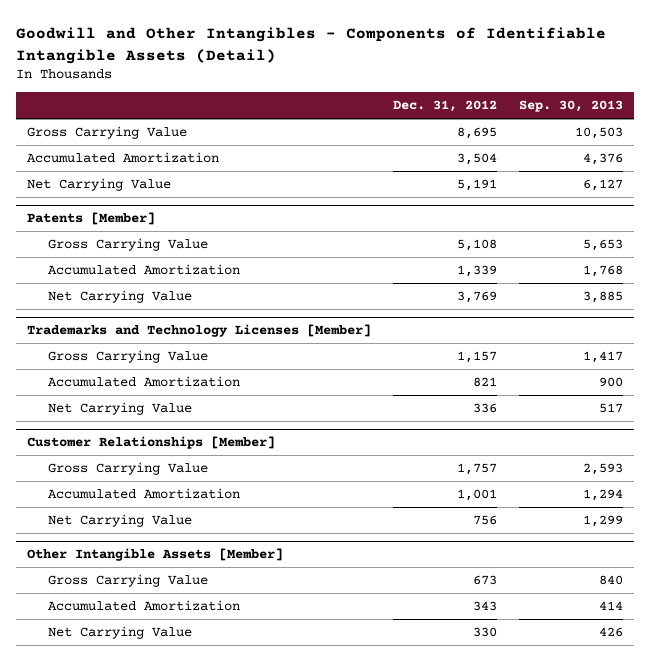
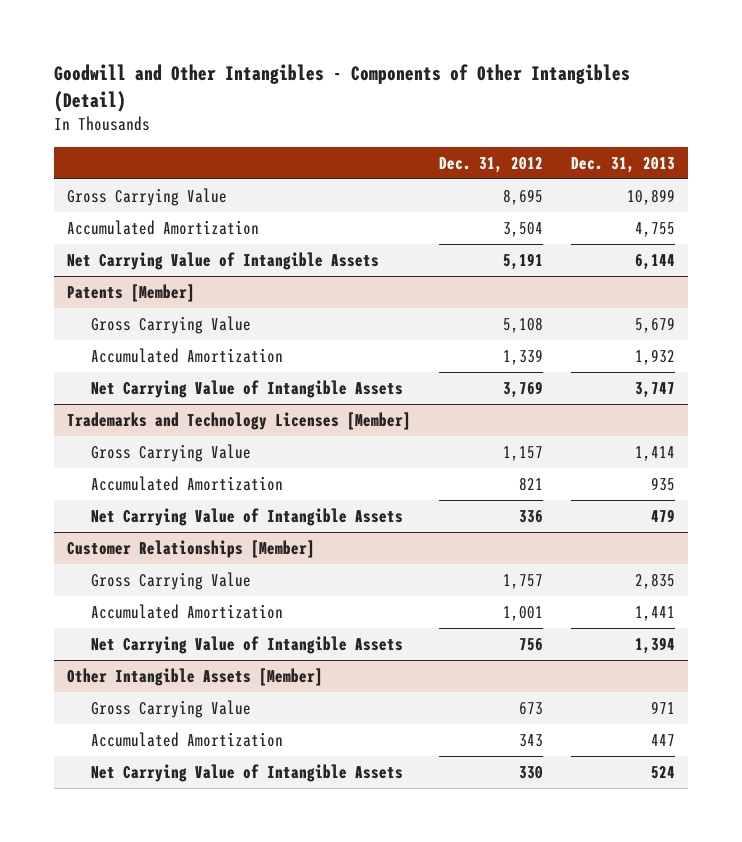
- Goodwill and Other Intangibles - Components of Identifiable Intangible Assets (Detail)
+ Goodwill and Other Intangibles - Components of Other Intangibles (Detail)
- | Dec. 31, 2012 | Sep. 30, 2013
+ | Dec. 31, 2012 | Dec. 31, 2013
- Net Carrying Value | 5,191 | 6,127
+ Net Carrying Value of Intangible Assets | 5,191 | 6,144
@ Patents [Member]
- Net Carrying Value | 3,769 | 3,885
+ Net Carrying Value of Intangible Assets | 3,769 | 3,747
@ Trademarks and Technology Licenses [Member]
- Net Carrying Value | 336 | 517
+ Net Carrying Value of Intangible Assets | 336 | 479
@ Customer Relationships [Member]
- Net Carrying Value | 756 | 1,299
+ Net Carrying Value of Intangible Assets | 756 | 1,394
@ Other Intangible Assets [Member]
- Net Carrying Value | 330 | 426
+ Net Carrying Value of Intangible Assets | 330 | 524

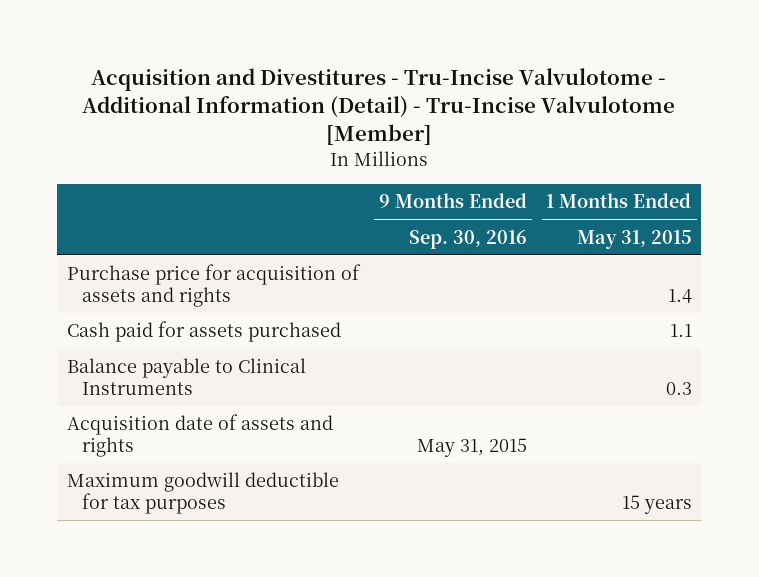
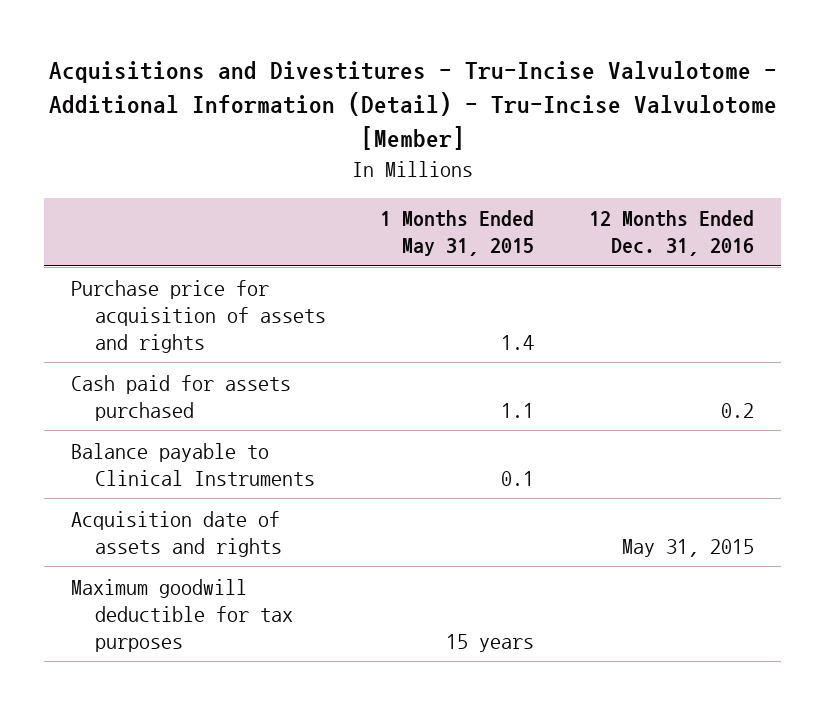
- Acquisition and Divestitures - Tru-Incise Valvulotome - Additional Information (Detail) - Tru-Incise Valvulotome [Member]
+ Acquisitions and Divestitures - Tru-Incise Valvulotome - Additional Information (Detail) - Tru-Incise Valvulotome [Member]
- | 9 Months Ended Sep. 30, 2016 | 1 Months Ended May 31, 2015
+ | 1 Months Ended May 31, 2015 | 12 Months Ended Dec. 31, 2016
- Balance payable to Clinical Instruments | | 0.3
+ Balance payable to Clinical Instruments | 0.1 |

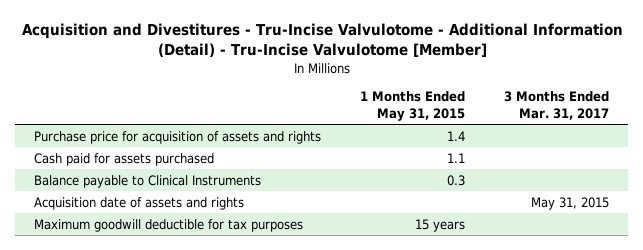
- Acquisitions and Divestitures - Tru-Incise Valvulotome - Additional Information (Detail) - Tru-Incise Valvulotome [Member]
+ Acquisition and Divestitures - Tru-Incise Valvulotome - Additional Information (Detail) - Tru-Incise Valvulotome [Member]
- | 1 Months Ended May 31, 2015 | 12 Months Ended Dec. 31, 2016
+ | 1 Months Ended May 31, 2015 | 3 Months Ended Mar. 31, 2017
- Balance payable to Clinical Instruments | 0.1 |
+ Balance payable to Clinical Instruments | 0.3 |

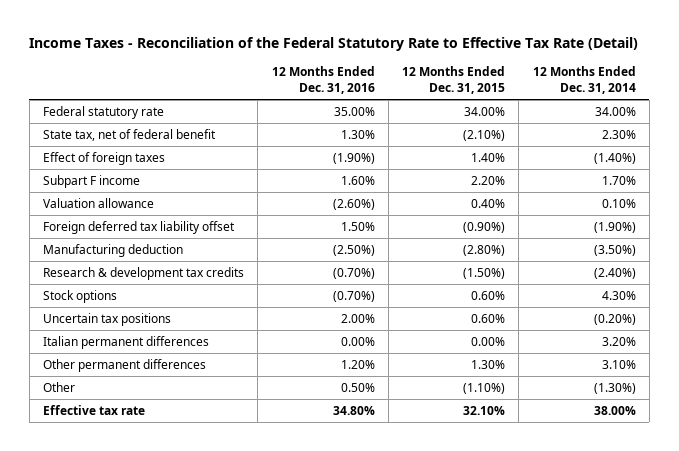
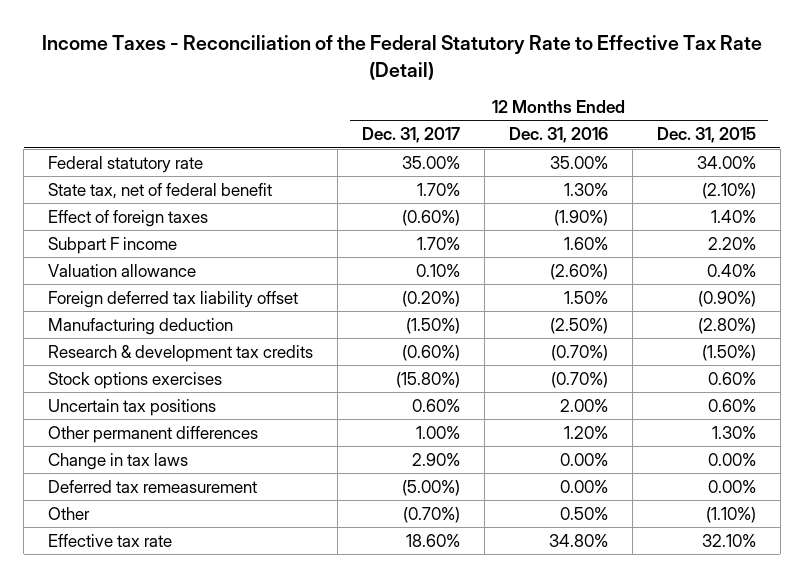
- | 12 Months Ended Dec. 31, 2016 | 12 Months Ended Dec. 31, 2015 | 12 Months Ended Dec. 31, 2014
+ | 12 Months Ended Dec. 31, 2017 | 12 Months Ended Dec. 31, 2016 | 12 Months Ended Dec. 31, 2015
- Stock options | (0.70%) | 0.60% | 4.30%
+ Stock options exercises | (15.80%) | (0.70%) | 0.60%
- Italian permanent differences | 0.00% | 0.00% | 3.20%
+ Change in tax laws | 2.90% | 0.00% | 0.00%
+ Deferred tax remeasurement | (5.00%) | 0.00% | 0.00%

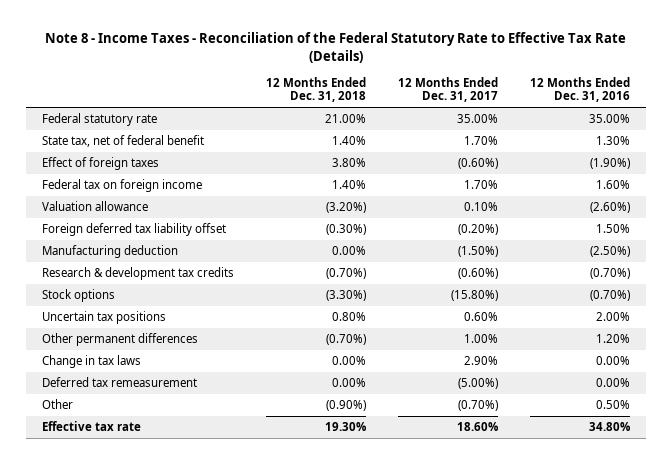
- Income Taxes - Reconciliation of the Federal Statutory Rate to Effective Tax Rate (Detail)
+ Note 8 - Income Taxes - Reconciliation of the Federal Statutory Rate to Effective Tax Rate (Details)
- | 12 Months Ended Dec. 31, 2017 | 12 Months Ended Dec. 31, 2016 | 12 Months Ended Dec. 31, 2015
+ | 12 Months Ended Dec. 31, 2018 | 12 Months Ended Dec. 31, 2017 | 12 Months Ended Dec. 31, 2016
- Subpart F income | 1.70% | 1.60% | 2.20%
+ Federal tax on foreign income | 1.40% | 1.70% | 1.60%
- Stock options exercises | (15.80%) | (0.70%) | 0.60%
+ Stock options | (3.30%) | (15.80%) | (0.70%)

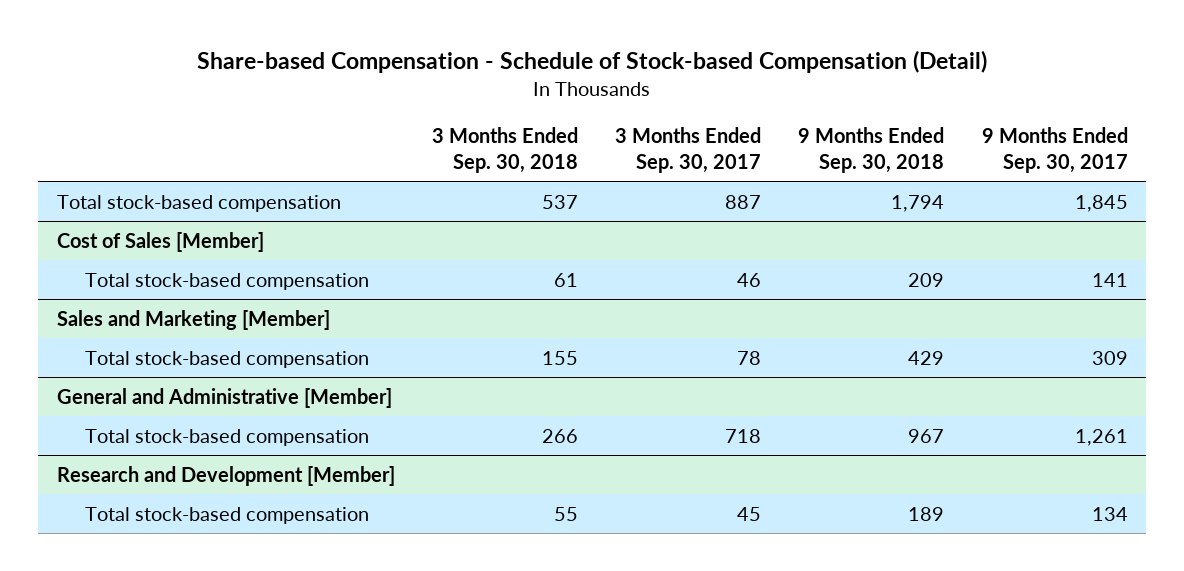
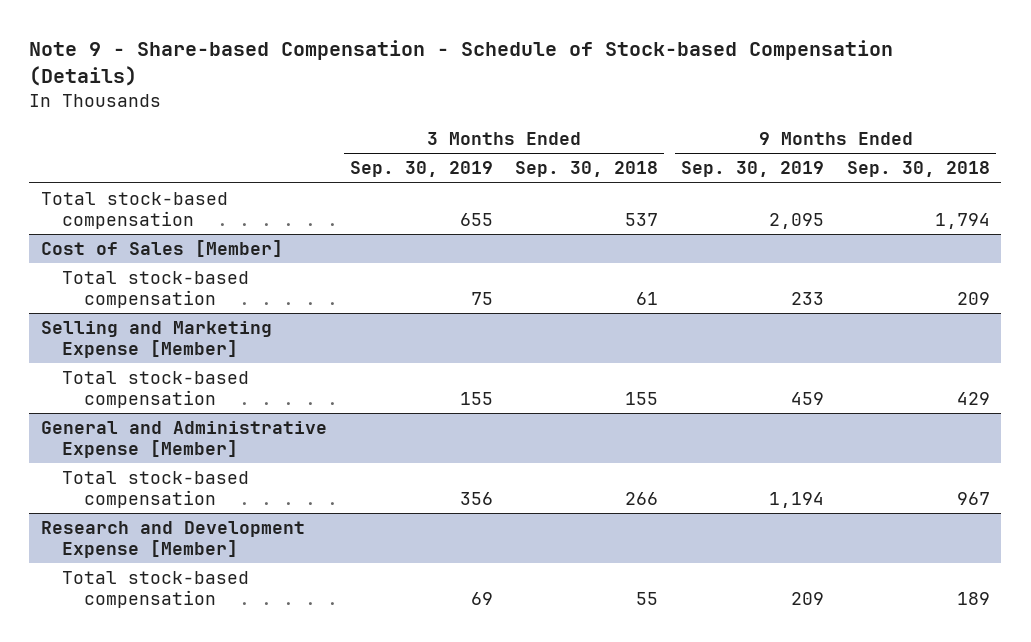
- Share-based Compensation - Schedule of Stock-based Compensation (Detail)
+ Note 9 - Share-based Compensation - Schedule of Stock-based Compensation (Details)
- | 3 Months Ended Sep. 30, 2018 | 3 Months Ended Sep. 30, 2017 | 9 Months Ended Sep. 30, 2018 | 9 Months Ended Sep. 30, 2017
+ | 3 Months Ended Sep. 30, 2019 | 3 Months Ended Sep. 30, 2018 | 9 Months Ended Sep. 30, 2019 | 9 Months Ended Sep. 30, 2018
- Sales and Marketing [Member]
+ Selling and Marketing Expense [Member]
- General and Administrative [Member]
+ General and Administrative Expense [Member]
- Research and Development [Member]
+ Research and Development Expense [Member]

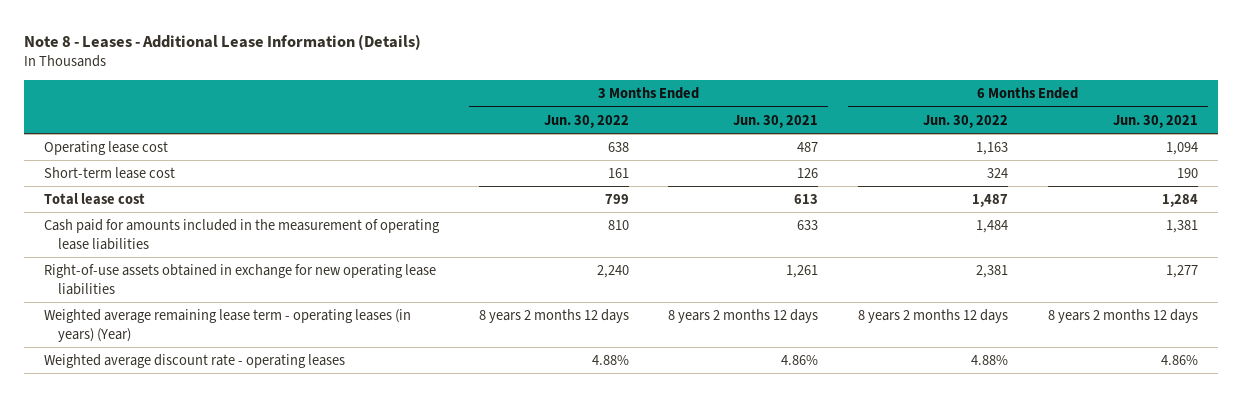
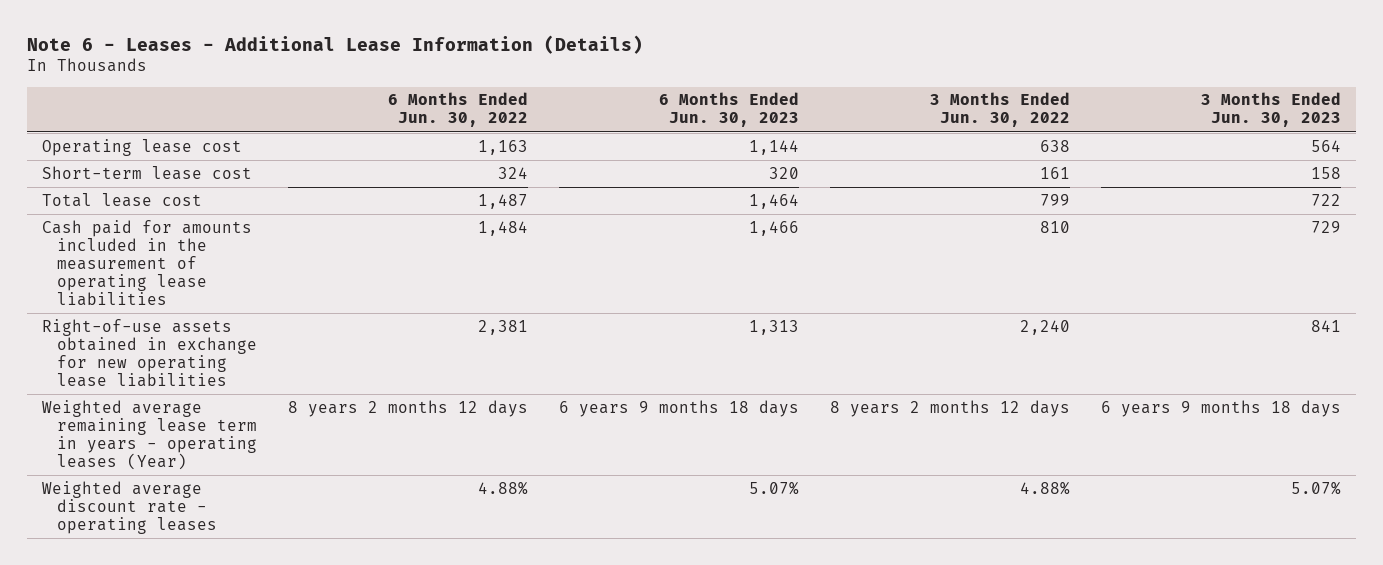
- Note 8 - Leases - Additional Lease Information (Details)
+ Note 6 - Leases - Additional Lease Information (Details)
- | 3 Months Ended Jun. 30, 2022 | 3 Months Ended Jun. 30, 2021 | 6 Months Ended Jun. 30, 2022 | 6 Months Ended Jun. 30, 2021
+ | 6 Months Ended Jun. 30, 2022 | 6 Months Ended Jun. 30, 2023 | 3 Months Ended Jun. 30, 2022 | 3 Months Ended Jun. 30, 2023
- Weighted average remaining lease term - operating leases (in years) (Year) | 8 years 2 months 12 days | 8 years 2 months 12 days | 8 years 2 months 12 days | 8 years 2 months 12 days
+ Weighted average remaining lease term in years - operating leases (Year) | 8 years 2 months 12 days | 6 years 9 months 18 days | 8 years 2 months 12 days | 6 years 9 months 18 days

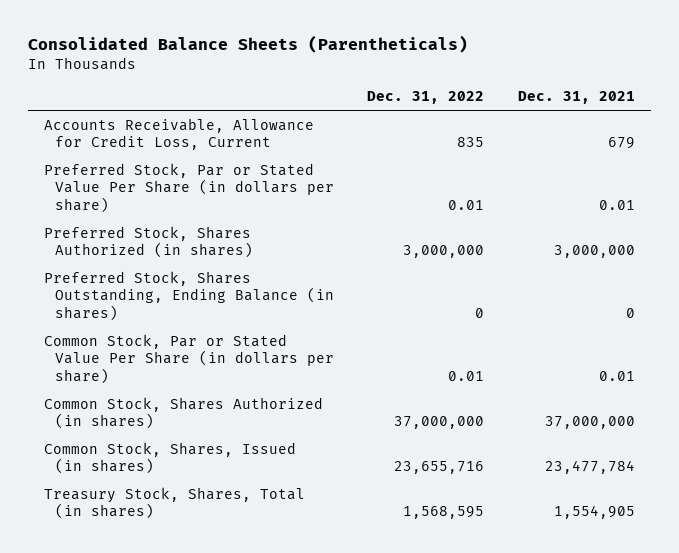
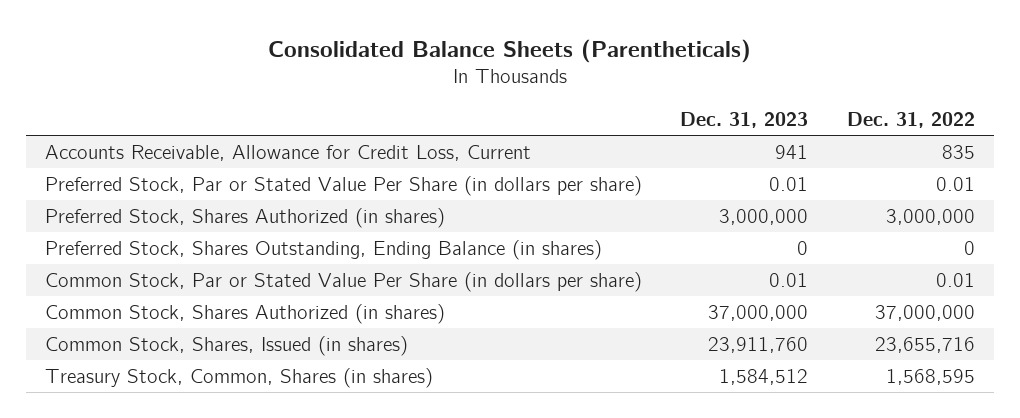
- | Dec. 31, 2022 | Dec. 31, 2021
+ | Dec. 31, 2023 | Dec. 31, 2022
- Treasury Stock, Shares, Total (in shares) | 1,568,595 | 1,554,905
+ Treasury Stock, Common, Shares (in shares) | 1,584,512 | 1,568,595

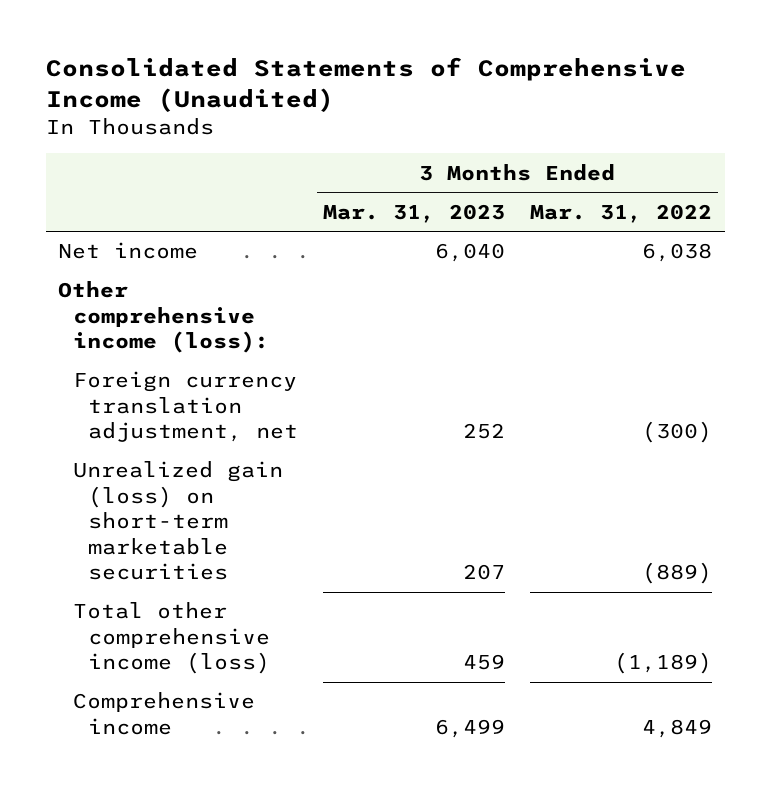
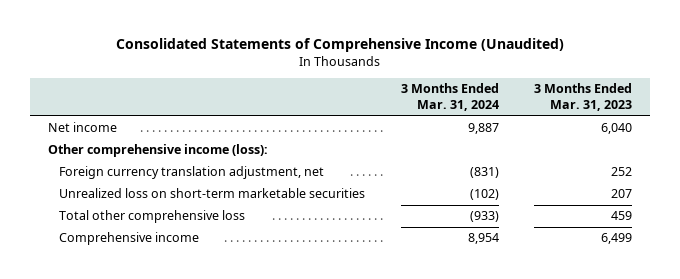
- | 3 Months Ended Mar. 31, 2023 | 3 Months Ended Mar. 31, 2022
+ | 3 Months Ended Mar. 31, 2024 | 3 Months Ended Mar. 31, 2023
- Unrealized gain (loss) on short-term marketable securities | 207 | (889)
- Total other comprehensive income (loss) | 459 | (1,189)
+ Unrealized loss on short-term marketable securities | (102) | 207
+ Total other comprehensive loss | (933) | 459

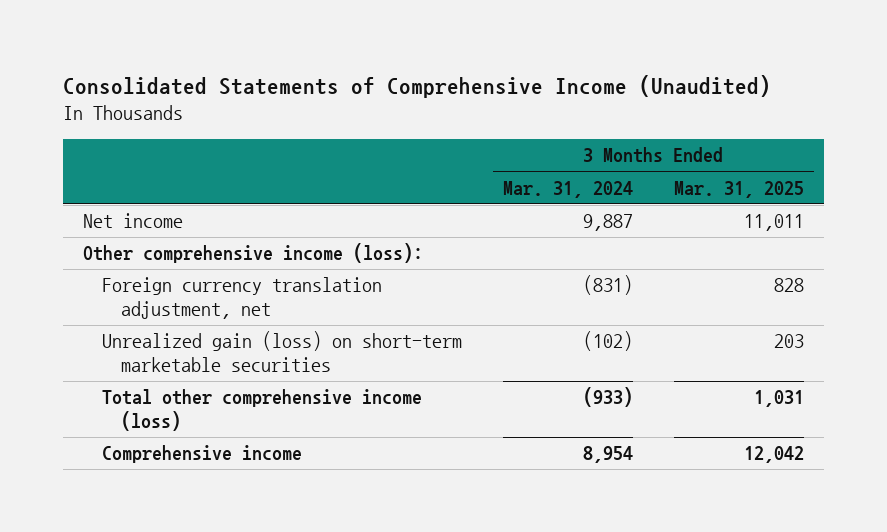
- | 3 Months Ended Mar. 31, 2024 | 3 Months Ended Mar. 31, 2023
+ | 3 Months Ended Mar. 31, 2024 | 3 Months Ended Mar. 31, 2025
- Unrealized loss on short-term marketable securities | (102) | 207
- Total other comprehensive loss | (933) | 459
+ Unrealized gain (loss) on short-term marketable securities | (102) | 203
+ Total other comprehensive income (loss) | (933) | 1,031

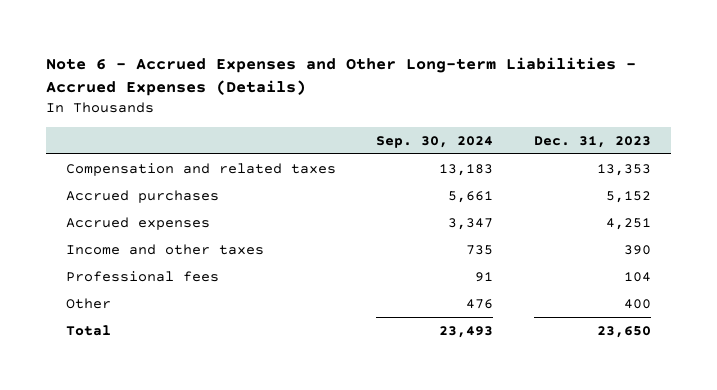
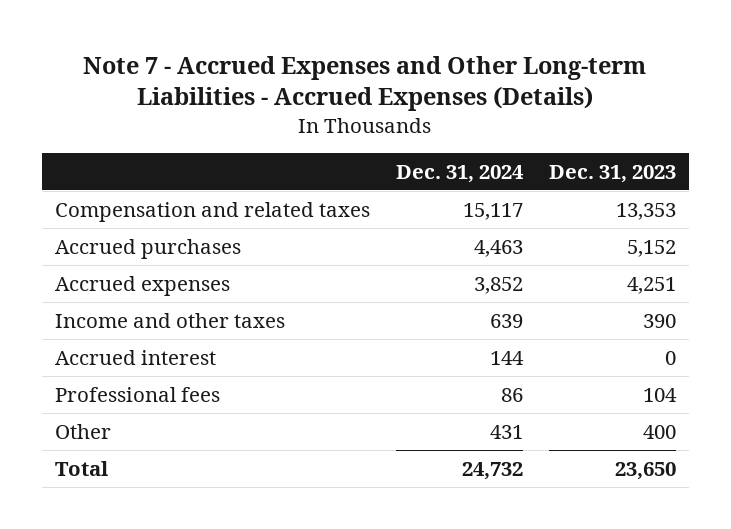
- Note 6 - Accrued Expenses and Other Long-term Liabilities - Accrued Expenses (Details)
+ Note 7 - Accrued Expenses and Other Long-term Liabilities - Accrued Expenses (Details)
- | Sep. 30, 2024 | Dec. 31, 2023
+ | Dec. 31, 2024 | Dec. 31, 2023
+ Accrued interest | 144 | 0

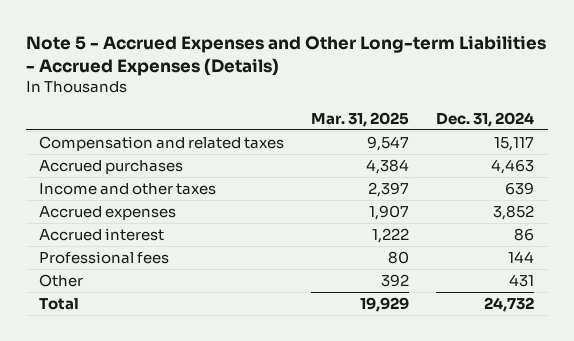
- Note 7 - Accrued Expenses and Other Long-term Liabilities - Accrued Expenses (Details)
+ Note 5 - Accrued Expenses and Other Long-term Liabilities - Accrued Expenses (Details)
- | Dec. 31, 2024 | Dec. 31, 2023
+ | Mar. 31, 2025 | Dec. 31, 2024
- Accrued interest | 144 | 0
- Professional fees | 86 | 104
moved down: Accrued expenses | 1,907 | 3,852
+ Accrued interest | 1,222 | 86
+ Professional fees | 80 | 144

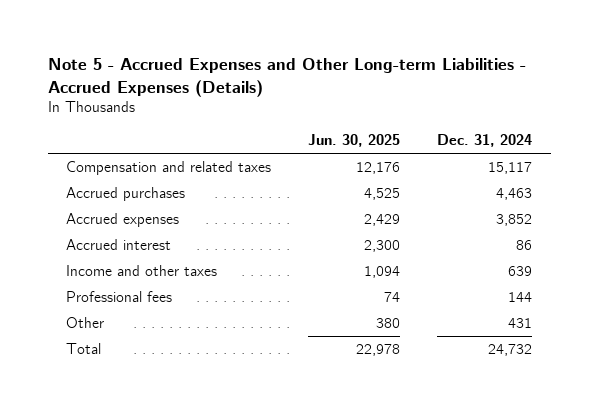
- | Mar. 31, 2025 | Dec. 31, 2024
+ | Jun. 30, 2025 | Dec. 31, 2024
moved down: Income and other taxes | 1,094 | 639

